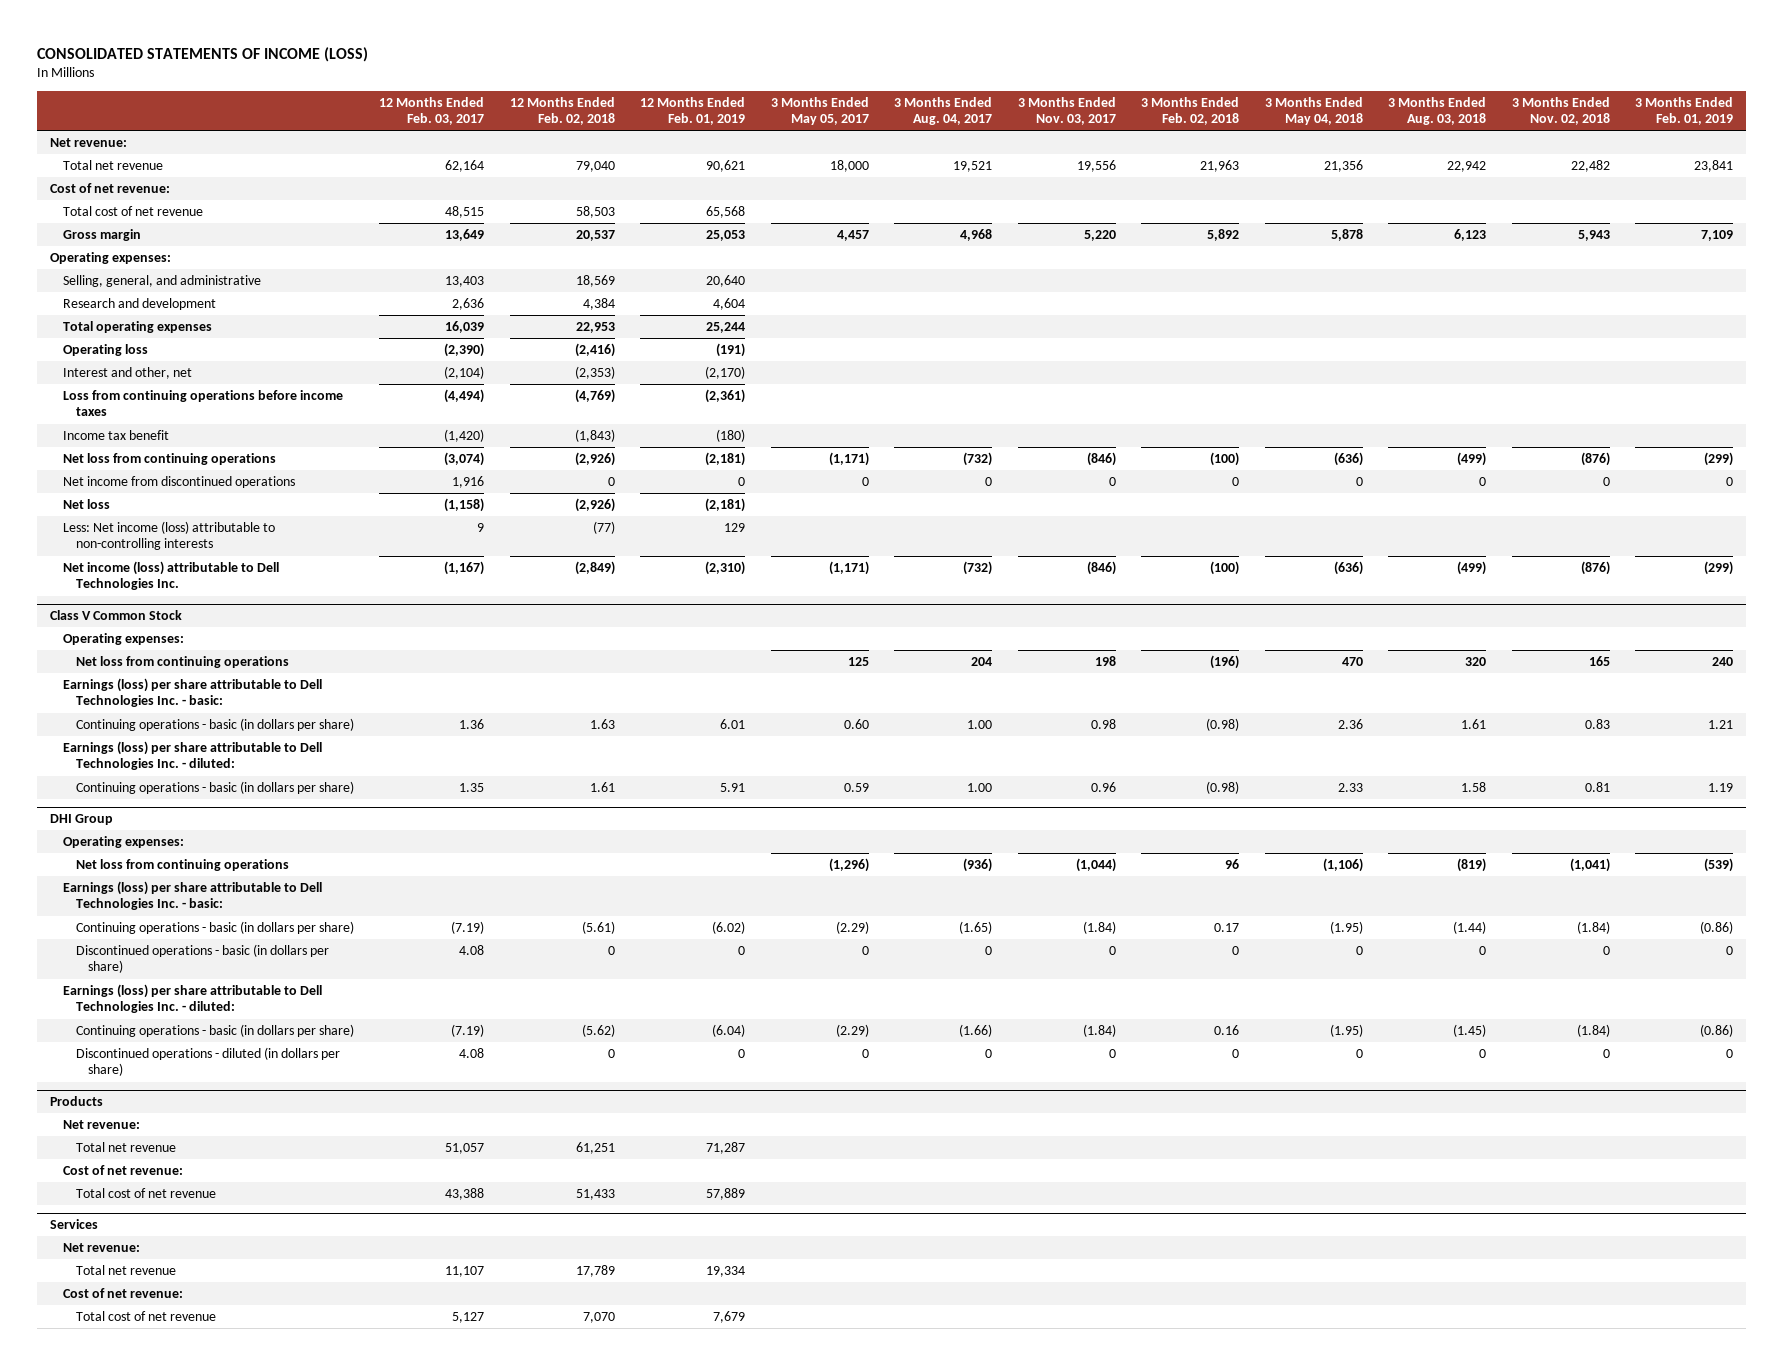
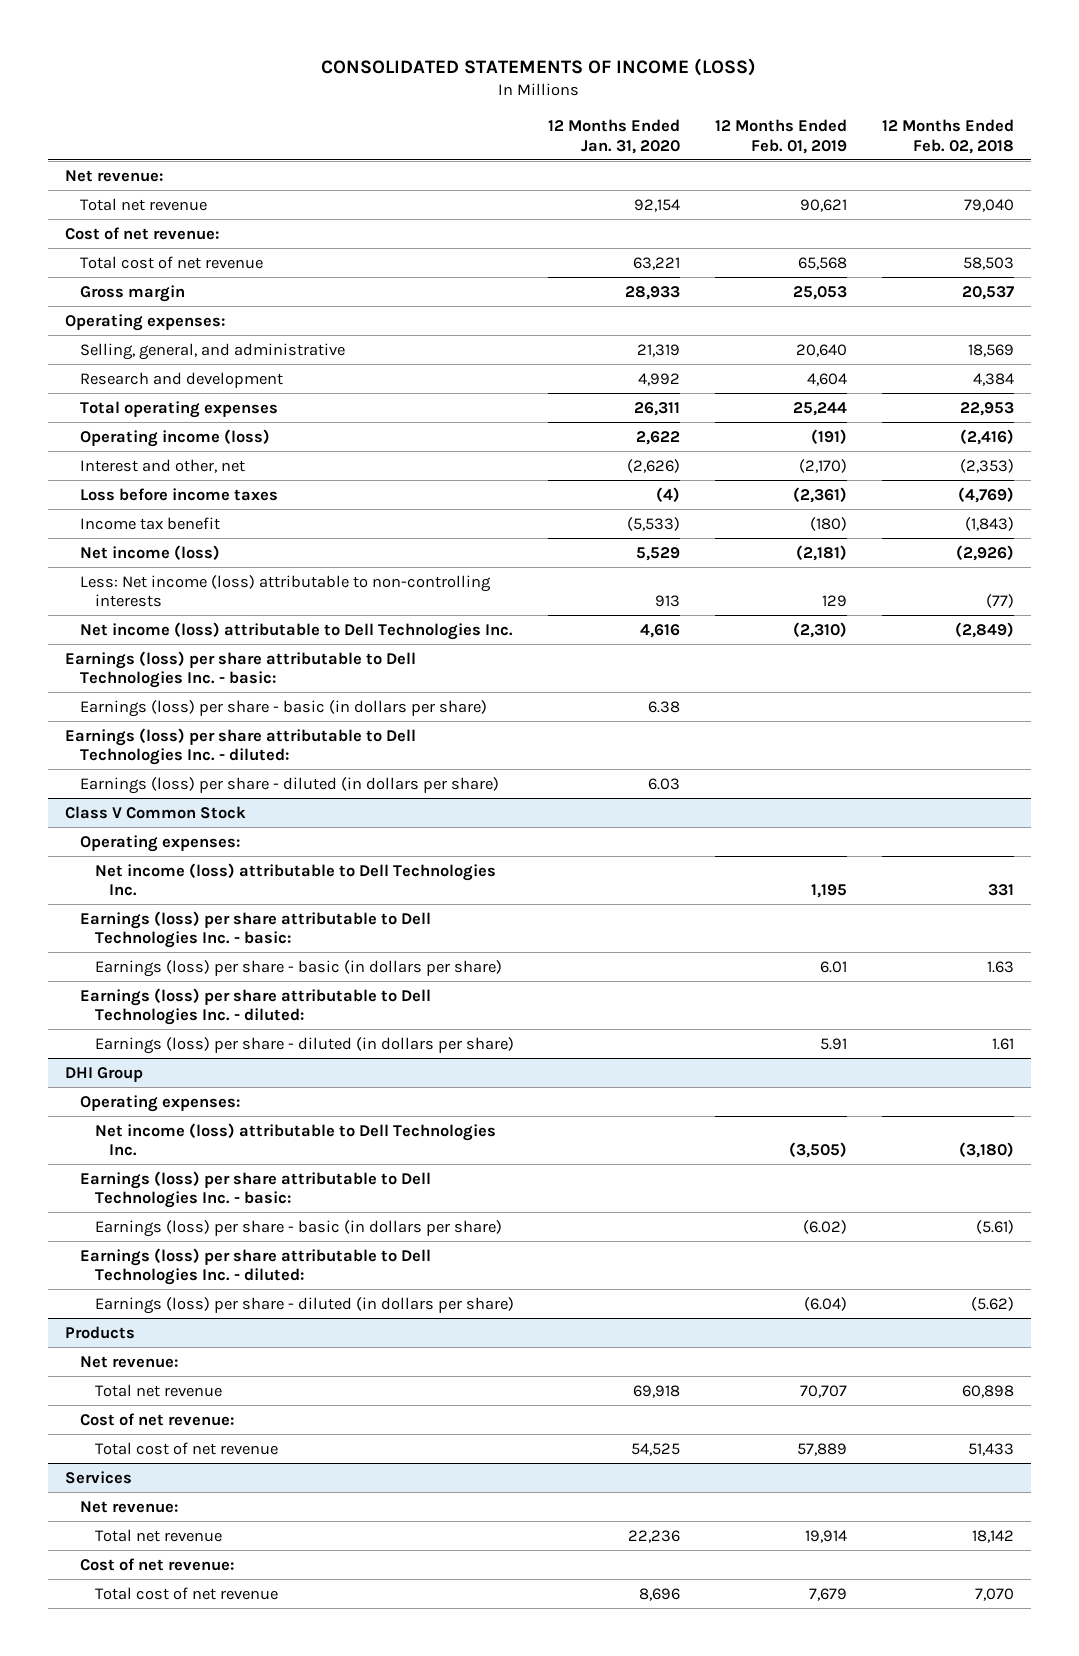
- | 12 Months Ended Feb. 03, 2017 | 12 Months Ended Feb. 02, 2018 | 12 Months Ended Feb. 01, 2019 | 3 Months Ended May 05, 2017 | 3 Months Ended Aug. 04, 2017 | 3 Months Ended Nov. 03, 2017 | 3 Months Ended Feb. 02, 2018 | 3 Months Ended May 04, 2018 | 3 Months Ended Aug. 03, 2018 | 3 Months Ended Nov. 02, 2018 | 3 Months Ended Feb. 01, 2019
+ | 12 Months Ended Jan. 31, 2020 | 12 Months Ended Feb. 01, 2019 | 12 Months Ended Feb. 02, 2018
- Operating loss | (2,390) | (2,416) | (191) | | | | | | | |
+ Operating income (loss) | 2,622 | (191) | (2,416)
- Loss from continuing operations before income taxes | (4,494) | (4,769) | (2,361) | | | | | | | |
+ Loss before income taxes | (4) | (2,361) | (4,769)
- Net loss from continuing operations | (3,074) | (2,926) | (2,181) | (1,171) | (732) | (846) | (100) | (636) | (499) | (876) | (299)
- Net income from discontinued operations | 1,916 | 0 | 0 | 0 | 0 | 0 | 0 | 0 | 0 | 0 | 0
- Net loss | (1,158) | (2,926) | (2,181) | | | | | | | |
+ Net income (loss) | 5,529 | (2,181) | (2,926)
+ Earnings (loss) per share attributable to Dell Technologies Inc. - basic:
+ Earnings (loss) per share - basic (in dollars per share) | 6.38 | |
+ Earnings (loss) per share attributable to Dell Technologies Inc. - diluted:
+ Earnings (loss) per share - diluted (in dollars per share) | 6.03 | |
@ Class V Common Stock
- Net loss from continuing operations | | | | 125 | 204 | 198 | (196) | 470 | 320 | 165 | 240
+ Net income (loss) attributable to Dell Technologies Inc. | | 1,195 | 331
- Continuing operations - basic (in dollars per share) | 1.36 | 1.63 | 6.01 | 0.60 | 1.00 | 0.98 | (0.98) | 2.36 | 1.61 | 0.83 | 1.21
+ Earnings (loss) per share - basic (in dollars per share) | | 6.01 | 1.63
- Continuing operations - basic (in dollars per share) | 1.35 | 1.61 | 5.91 | 0.59 | 1.00 | 0.96 | (0.98) | 2.33 | 1.58 | 0.81 | 1.19
+ Earnings (loss) per share - diluted (in dollars per share) | | 5.91 | 1.61
@ DHI Group
- Net loss from continuing operations | | | | (1,296) | (936) | (1,044) | 96 | (1,106) | (819) | (1,041) | (539)
+ Net income (loss) attributable to Dell Technologies Inc. | | (3,505) | (3,180)
- Continuing operations - basic (in dollars per share) | (7.19) | (5.61) | (6.02) | (2.29) | (1.65) | (1.84) | 0.17 | (1.95) | (1.44) | (1.84) | (0.86)
- Discontinued operations - basic (in dollars per share) | 4.08 | 0 | 0 | 0 | 0 | 0 | 0 | 0 | 0 | 0 | 0
+ Earnings (loss) per share - basic (in dollars per share) | | (6.02) | (5.61)
- Continuing operations - basic (in dollars per share) | (7.19) | (5.62) | (6.04) | (2.29) | (1.66) | (1.84) | 0.16 | (1.95) | (1.45) | (1.84) | (0.86)
- Discontinued operations - diluted (in dollars per share) | 4.08 | 0 | 0 | 0 | 0 | 0 | 0 | 0 | 0 | 0 | 0
+ Earnings (loss) per share - diluted (in dollars per share) | | (6.04) | (5.62)
@ Products
- Total net revenue | 51,057 | 61,251 | 71,287 | | | | | | | |
+ Total net revenue | 69,918 | 70,707 | 60,898
@ Services
- Total net revenue | 11,107 | 17,789 | 19,334 | | | | | | | |
+ Total net revenue | 22,236 | 19,914 | 18,142

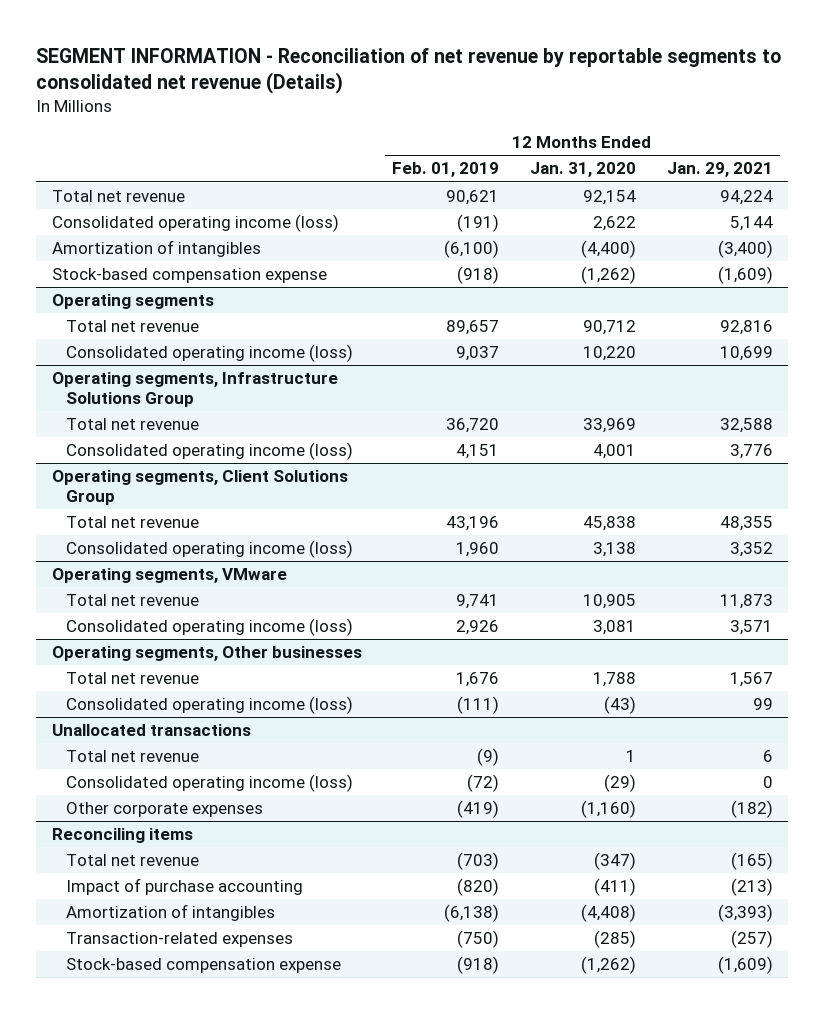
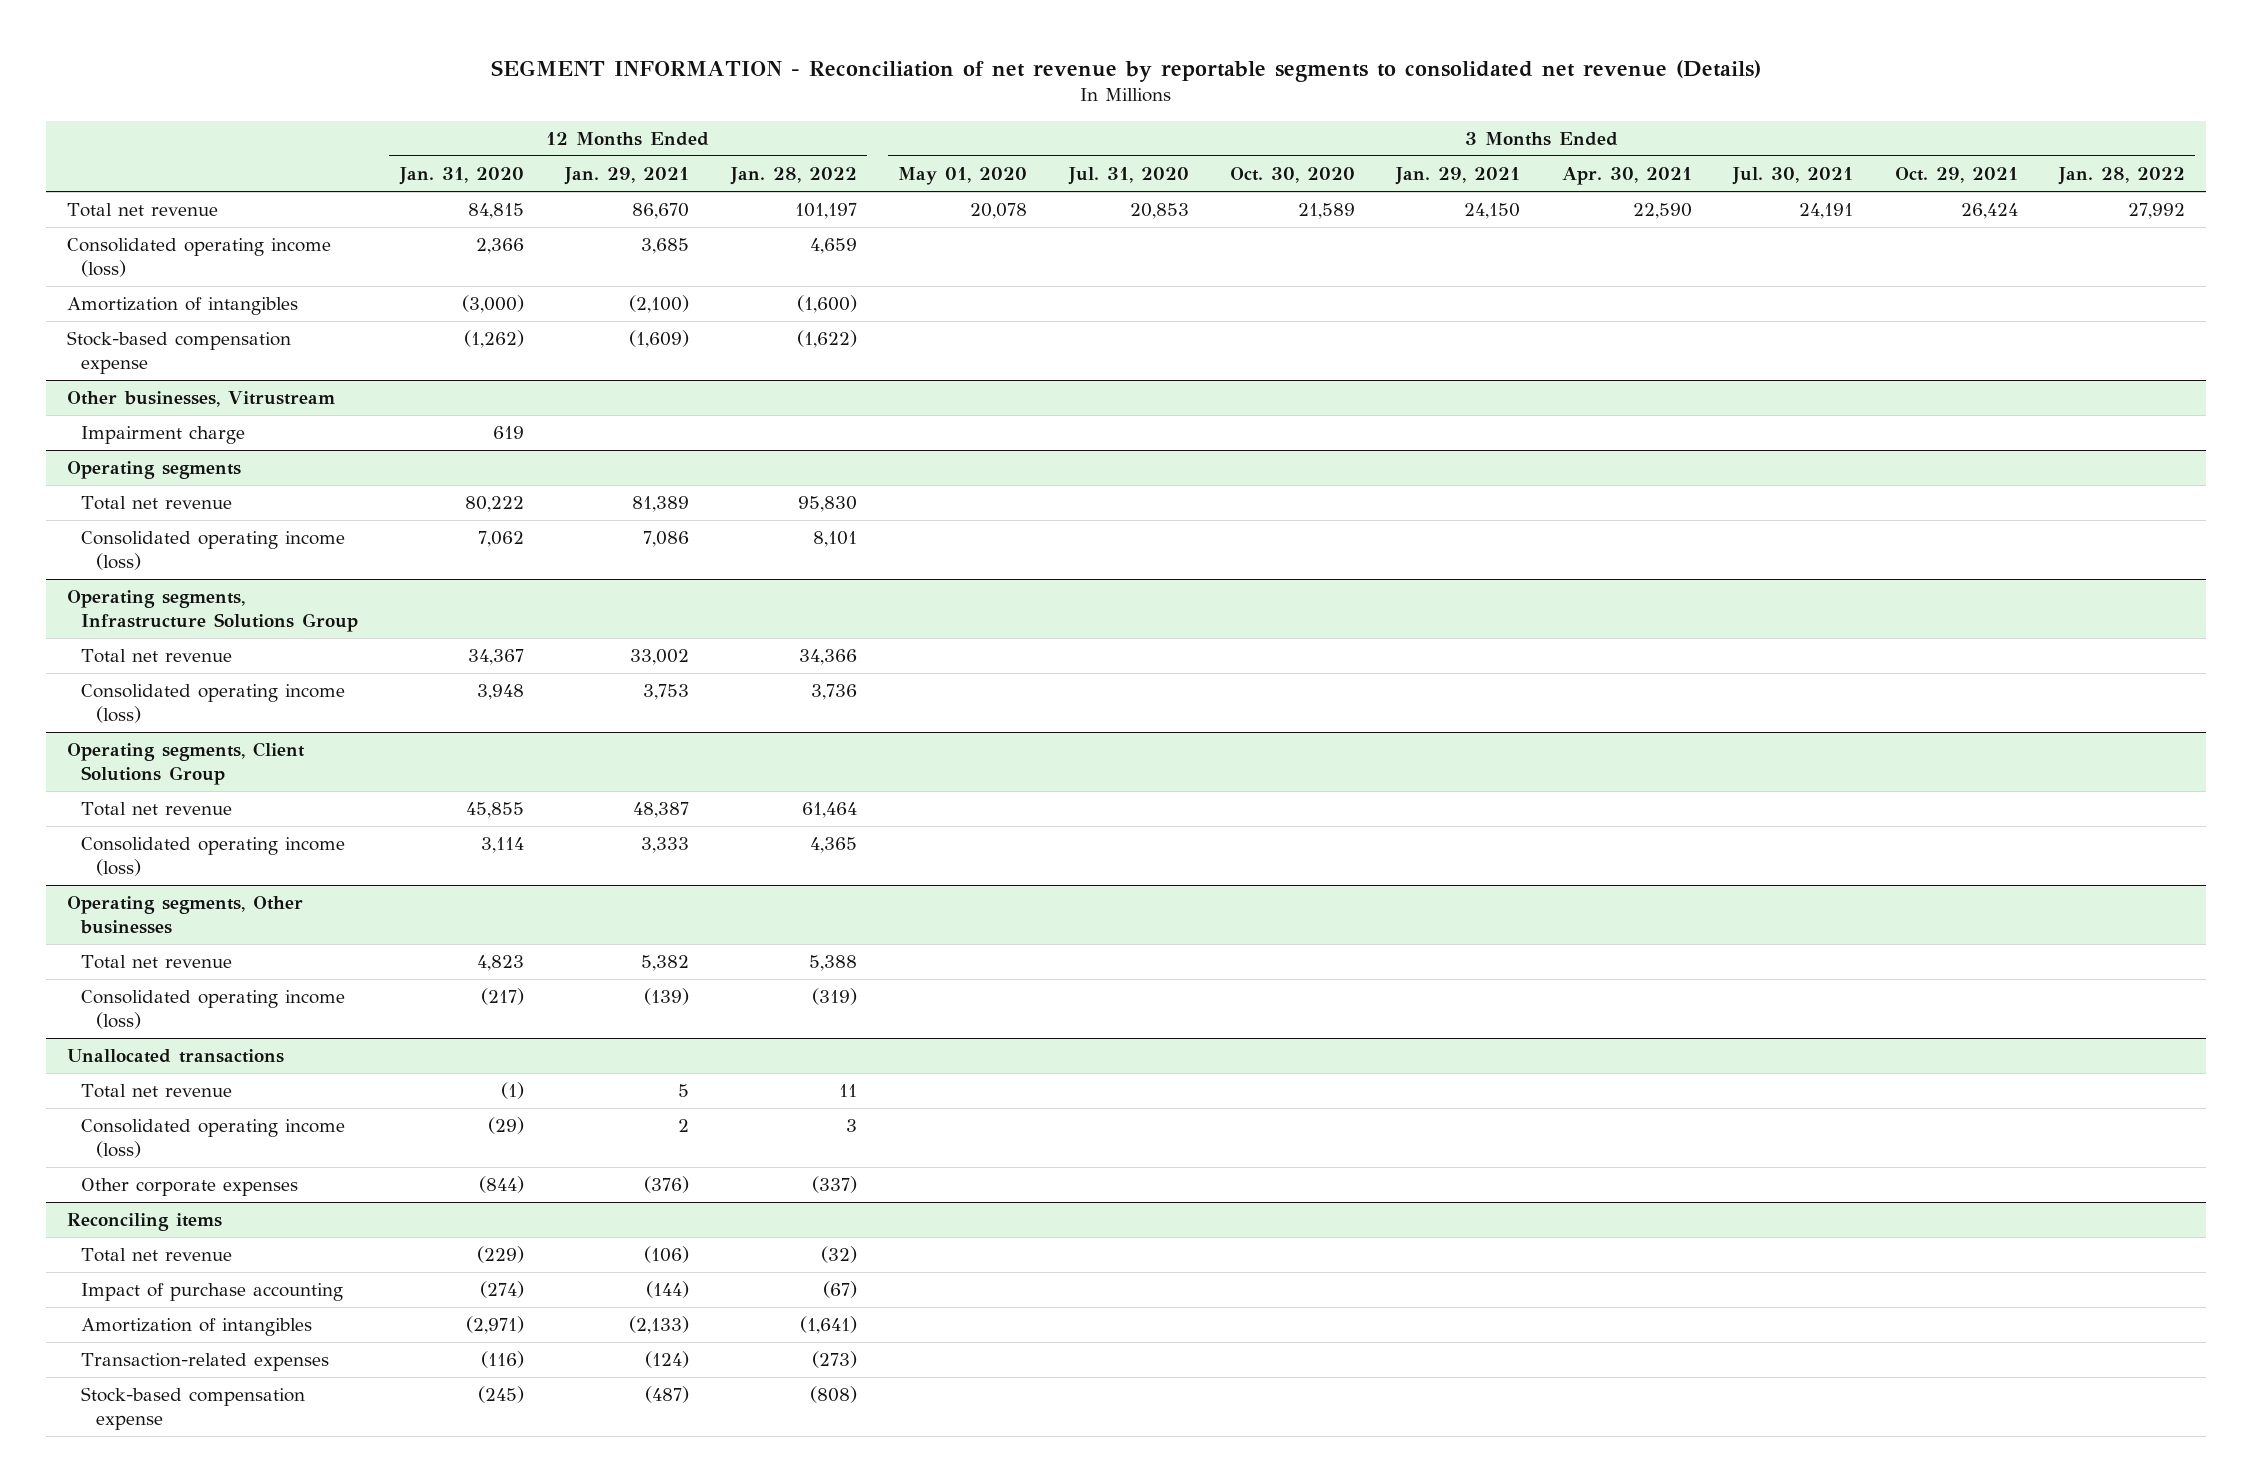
- | 12 Months Ended Feb. 01, 2019 | 12 Months Ended Jan. 31, 2020 | 12 Months Ended Jan. 29, 2021
+ | 12 Months Ended Jan. 31, 2020 | 12 Months Ended Jan. 29, 2021 | 12 Months Ended Jan. 28, 2022 | 3 Months Ended May 01, 2020 | 3 Months Ended Jul. 31, 2020 | 3 Months Ended Oct. 30, 2020 | 3 Months Ended Jan. 29, 2021 | 3 Months Ended Apr. 30, 2021 | 3 Months Ended Jul. 30, 2021 | 3 Months Ended Oct. 29, 2021 | 3 Months Ended Jan. 28, 2022
- Total net revenue | 90,621 | 92,154 | 94,224
- Consolidated operating income (loss) | (191) | 2,622 | 5,144
- Amortization of intangibles | (6,100) | (4,400) | (3,400)
+ Total net revenue | 84,815 | 86,670 | 101,197 | 20,078 | 20,853 | 21,589 | 24,150 | 22,590 | 24,191 | 26,424 | 27,992
+ Consolidated operating income (loss) | 2,366 | 3,685 | 4,659 | | | | | | | |
+ Amortization of intangibles | (3,000) | (2,100) | (1,600) | | | | | | | |
+ Other businesses, Vitrustream
+ Impairment charge | 619 | | | | | | | | | |
@ Operating segments
- Total net revenue | 89,657 | 90,712 | 92,816
- Consolidated operating income (loss) | 9,037 | 10,220 | 10,699
+ Total net revenue | 80,222 | 81,389 | 95,830 | | | | | | | |
+ Consolidated operating income (loss) | 7,062 | 7,086 | 8,101 | | | | | | | |
@ Operating segments, Infrastructure Solutions Group
- Total net revenue | 36,720 | 33,969 | 32,588
- Consolidated operating income (loss) | 4,151 | 4,001 | 3,776
+ Total net revenue | 34,367 | 33,002 | 34,366 | | | | | | | |
+ Consolidated operating income (loss) | 3,948 | 3,753 | 3,736 | | | | | | | |
@ Operating segments, Client Solutions Group
- Total net revenue | 43,196 | 45,838 | 48,355
- Consolidated operating income (loss) | 1,960 | 3,138 | 3,352
- Operating segments, VMware
- Total net revenue | 9,741 | 10,905 | 11,873
- Consolidated operating income (loss) | 2,926 | 3,081 | 3,571
@ Operating segments, Client Solutions Group
+ Total net revenue | 45,855 | 48,387 | 61,464 | | | | | | | |
+ Consolidated operating income (loss) | 3,114 | 3,333 | 4,365 | | | | | | | |
@ Operating segments, Other businesses
- Total net revenue | 1,676 | 1,788 | 1,567
- Consolidated operating income (loss) | (111) | (43) | 99
+ Total net revenue | 4,823 | 5,382 | 5,388 | | | | | | | |
+ Consolidated operating income (loss) | (217) | (139) | (319) | | | | | | | |
@ Unallocated transactions
- Total net revenue | (9) | 1 | 6
- Consolidated operating income (loss) | (72) | (29) | 0
- Other corporate expenses | (419) | (1,160) | (182)
+ Total net revenue | (1) | 5 | 11 | | | | | | | |
+ Consolidated operating income (loss) | (29) | 2 | 3 | | | | | | | |
+ Other corporate expenses | (844) | (376) | (337) | | | | | | | |
@ Reconciling items
- Total net revenue | (703) | (347) | (165)
- Impact of purchase accounting | (820) | (411) | (213)
- Amortization of intangibles | (6,138) | (4,408) | (3,393)
- Transaction-related expenses | (750) | (285) | (257)
- Stock-based compensation expense | (918) | (1,262) | (1,609)
+ Total net revenue | (229) | (106) | (32) | | | | | | | |
+ Impact of purchase accounting | (274) | (144) | (67) | | | | | | | |
+ Amortization of intangibles | (2,971) | (2,133) | (1,641) | | | | | | | |
+ Transaction-related expenses | (116) | (124) | (273) | | | | | | | |
+ Stock-based compensation expense | (245) | (487) | (808) | | | | | | | |

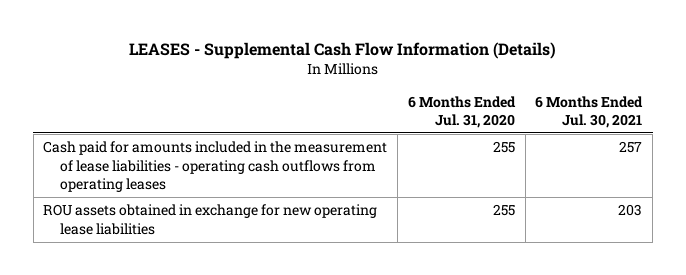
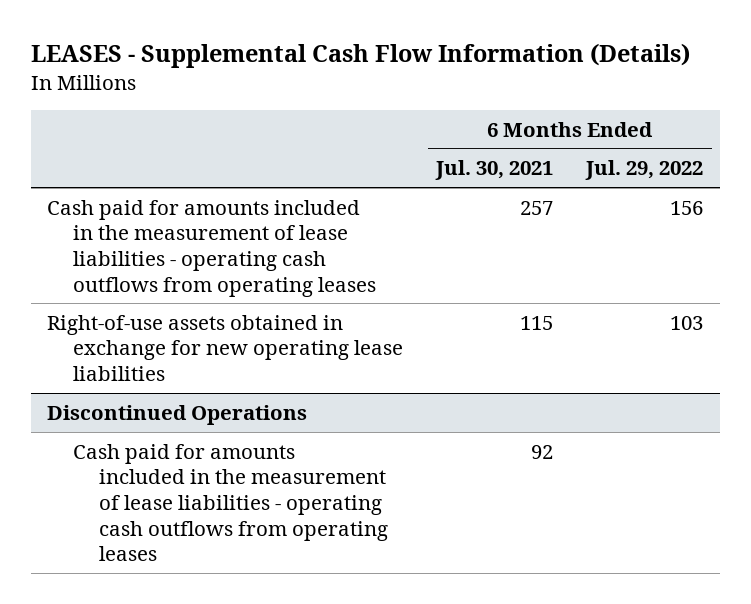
- | 6 Months Ended Jul. 31, 2020 | 6 Months Ended Jul. 30, 2021
+ | 6 Months Ended Jul. 30, 2021 | 6 Months Ended Jul. 29, 2022
- ROU assets obtained in exchange for new operating lease liabilities | 255 | 203
+ Right-of-use assets obtained in exchange for new operating lease liabilities | 115 | 103
+ Discontinued Operations
+ Cash paid for amounts included in the measurement of lease liabilities - operating cash outflows from operating leases | 92 |

